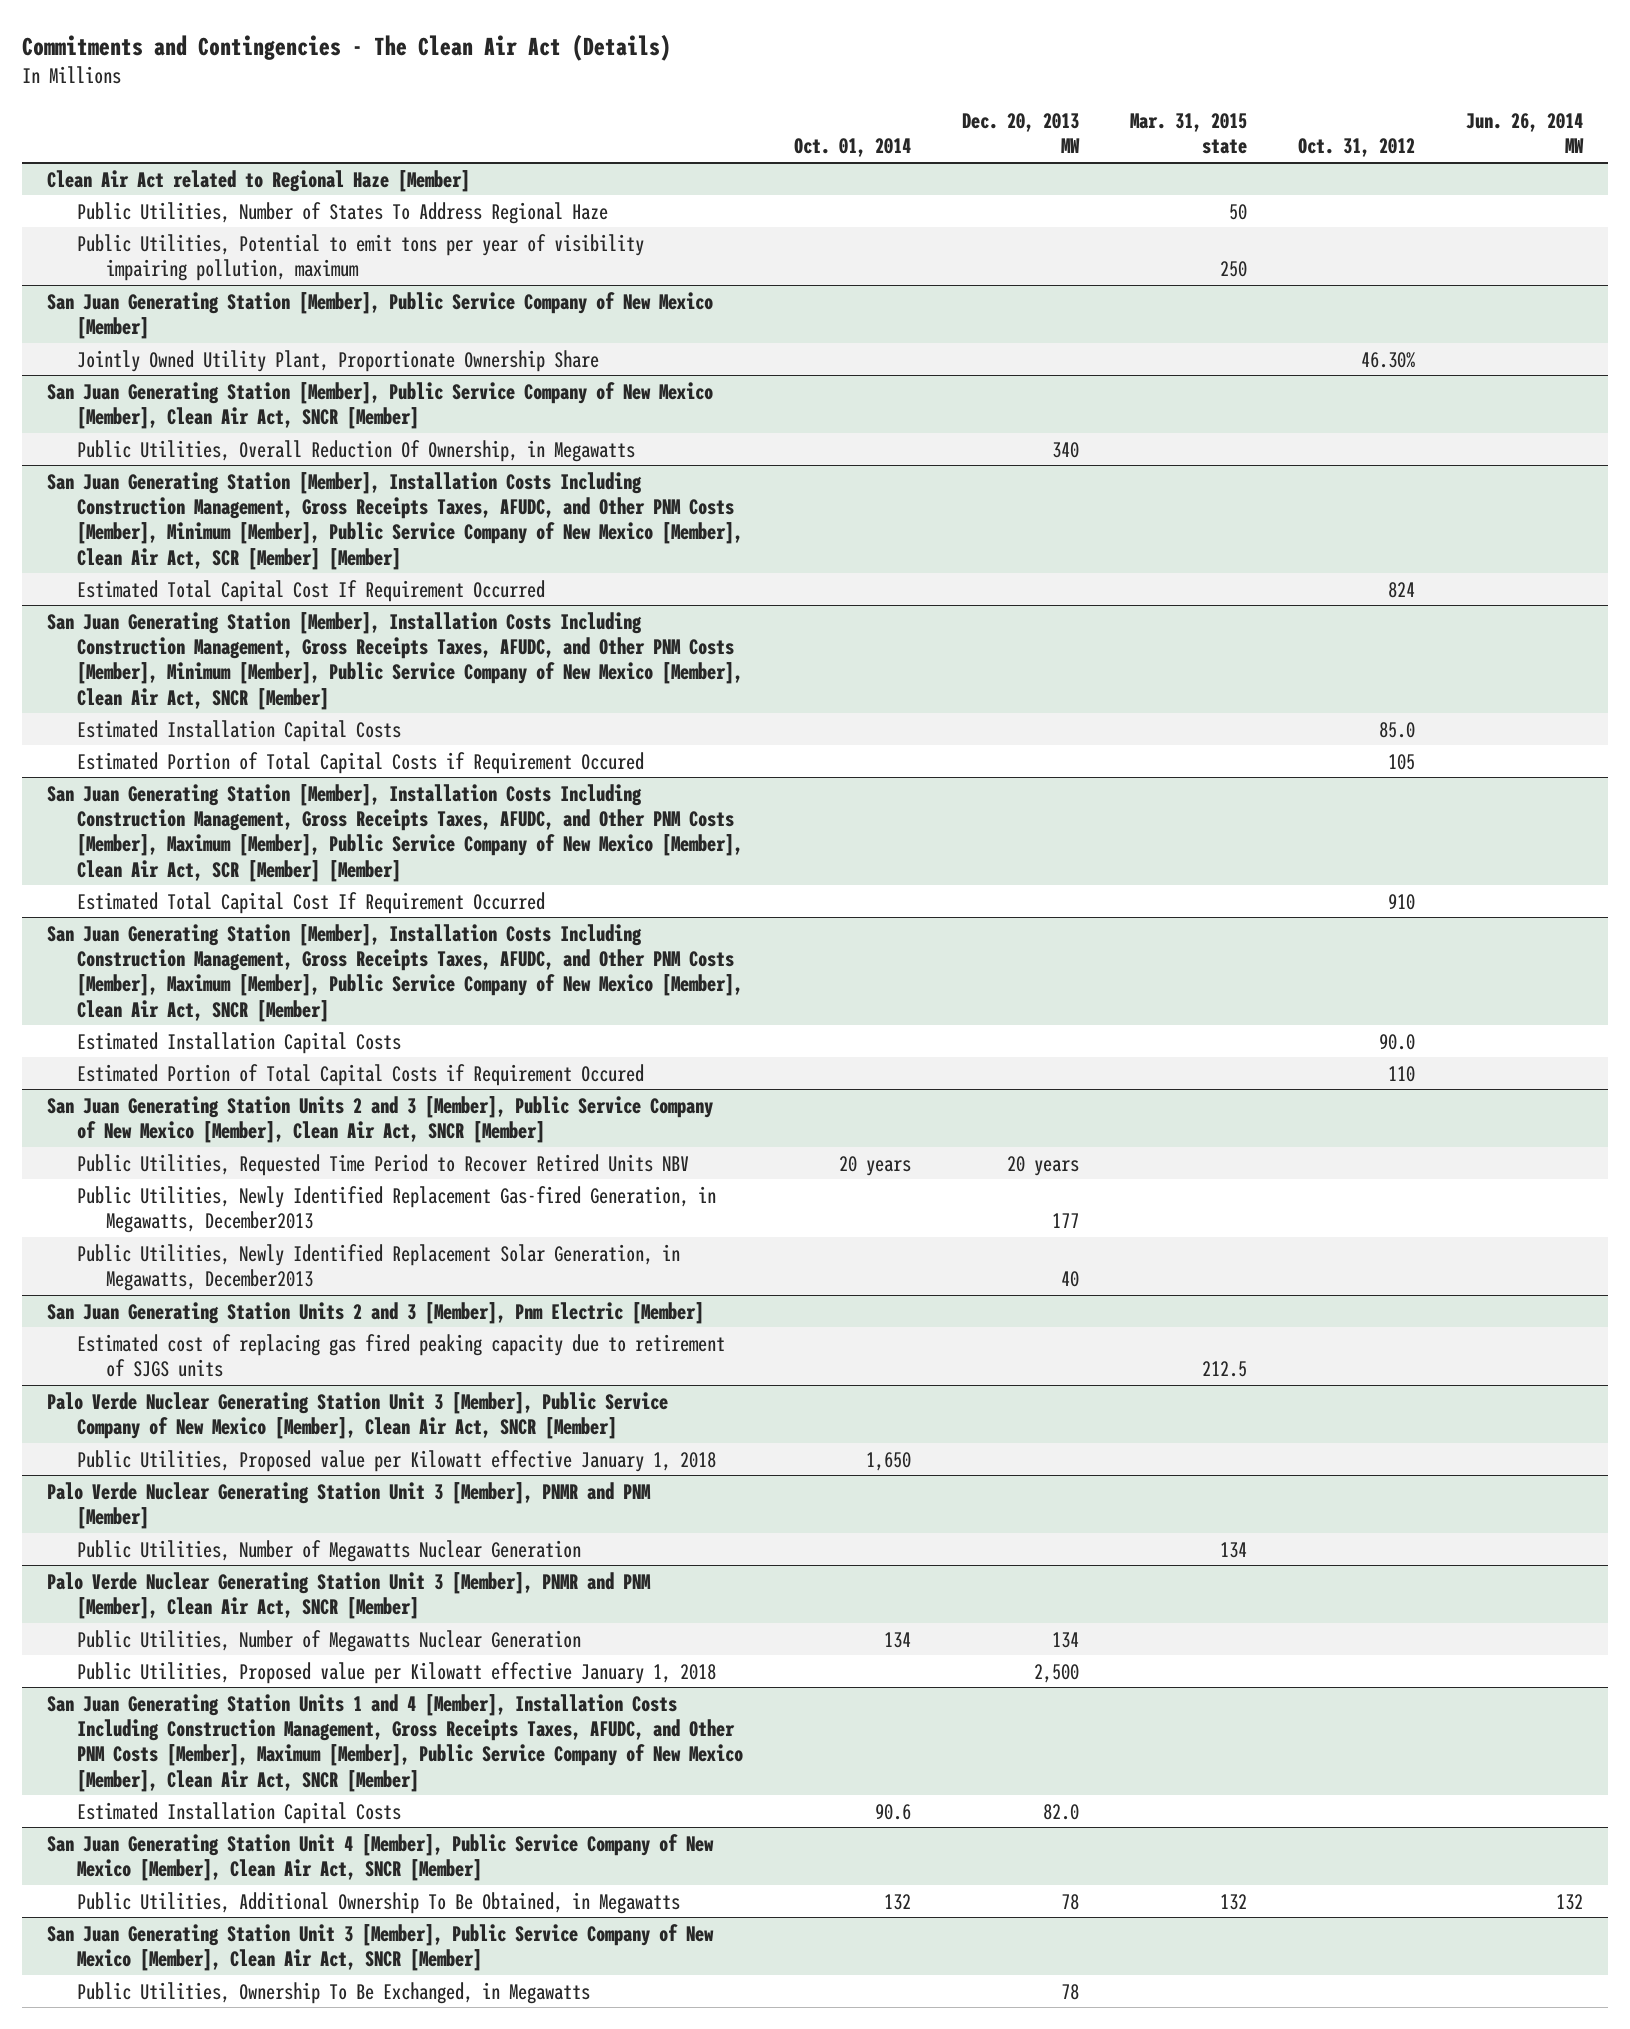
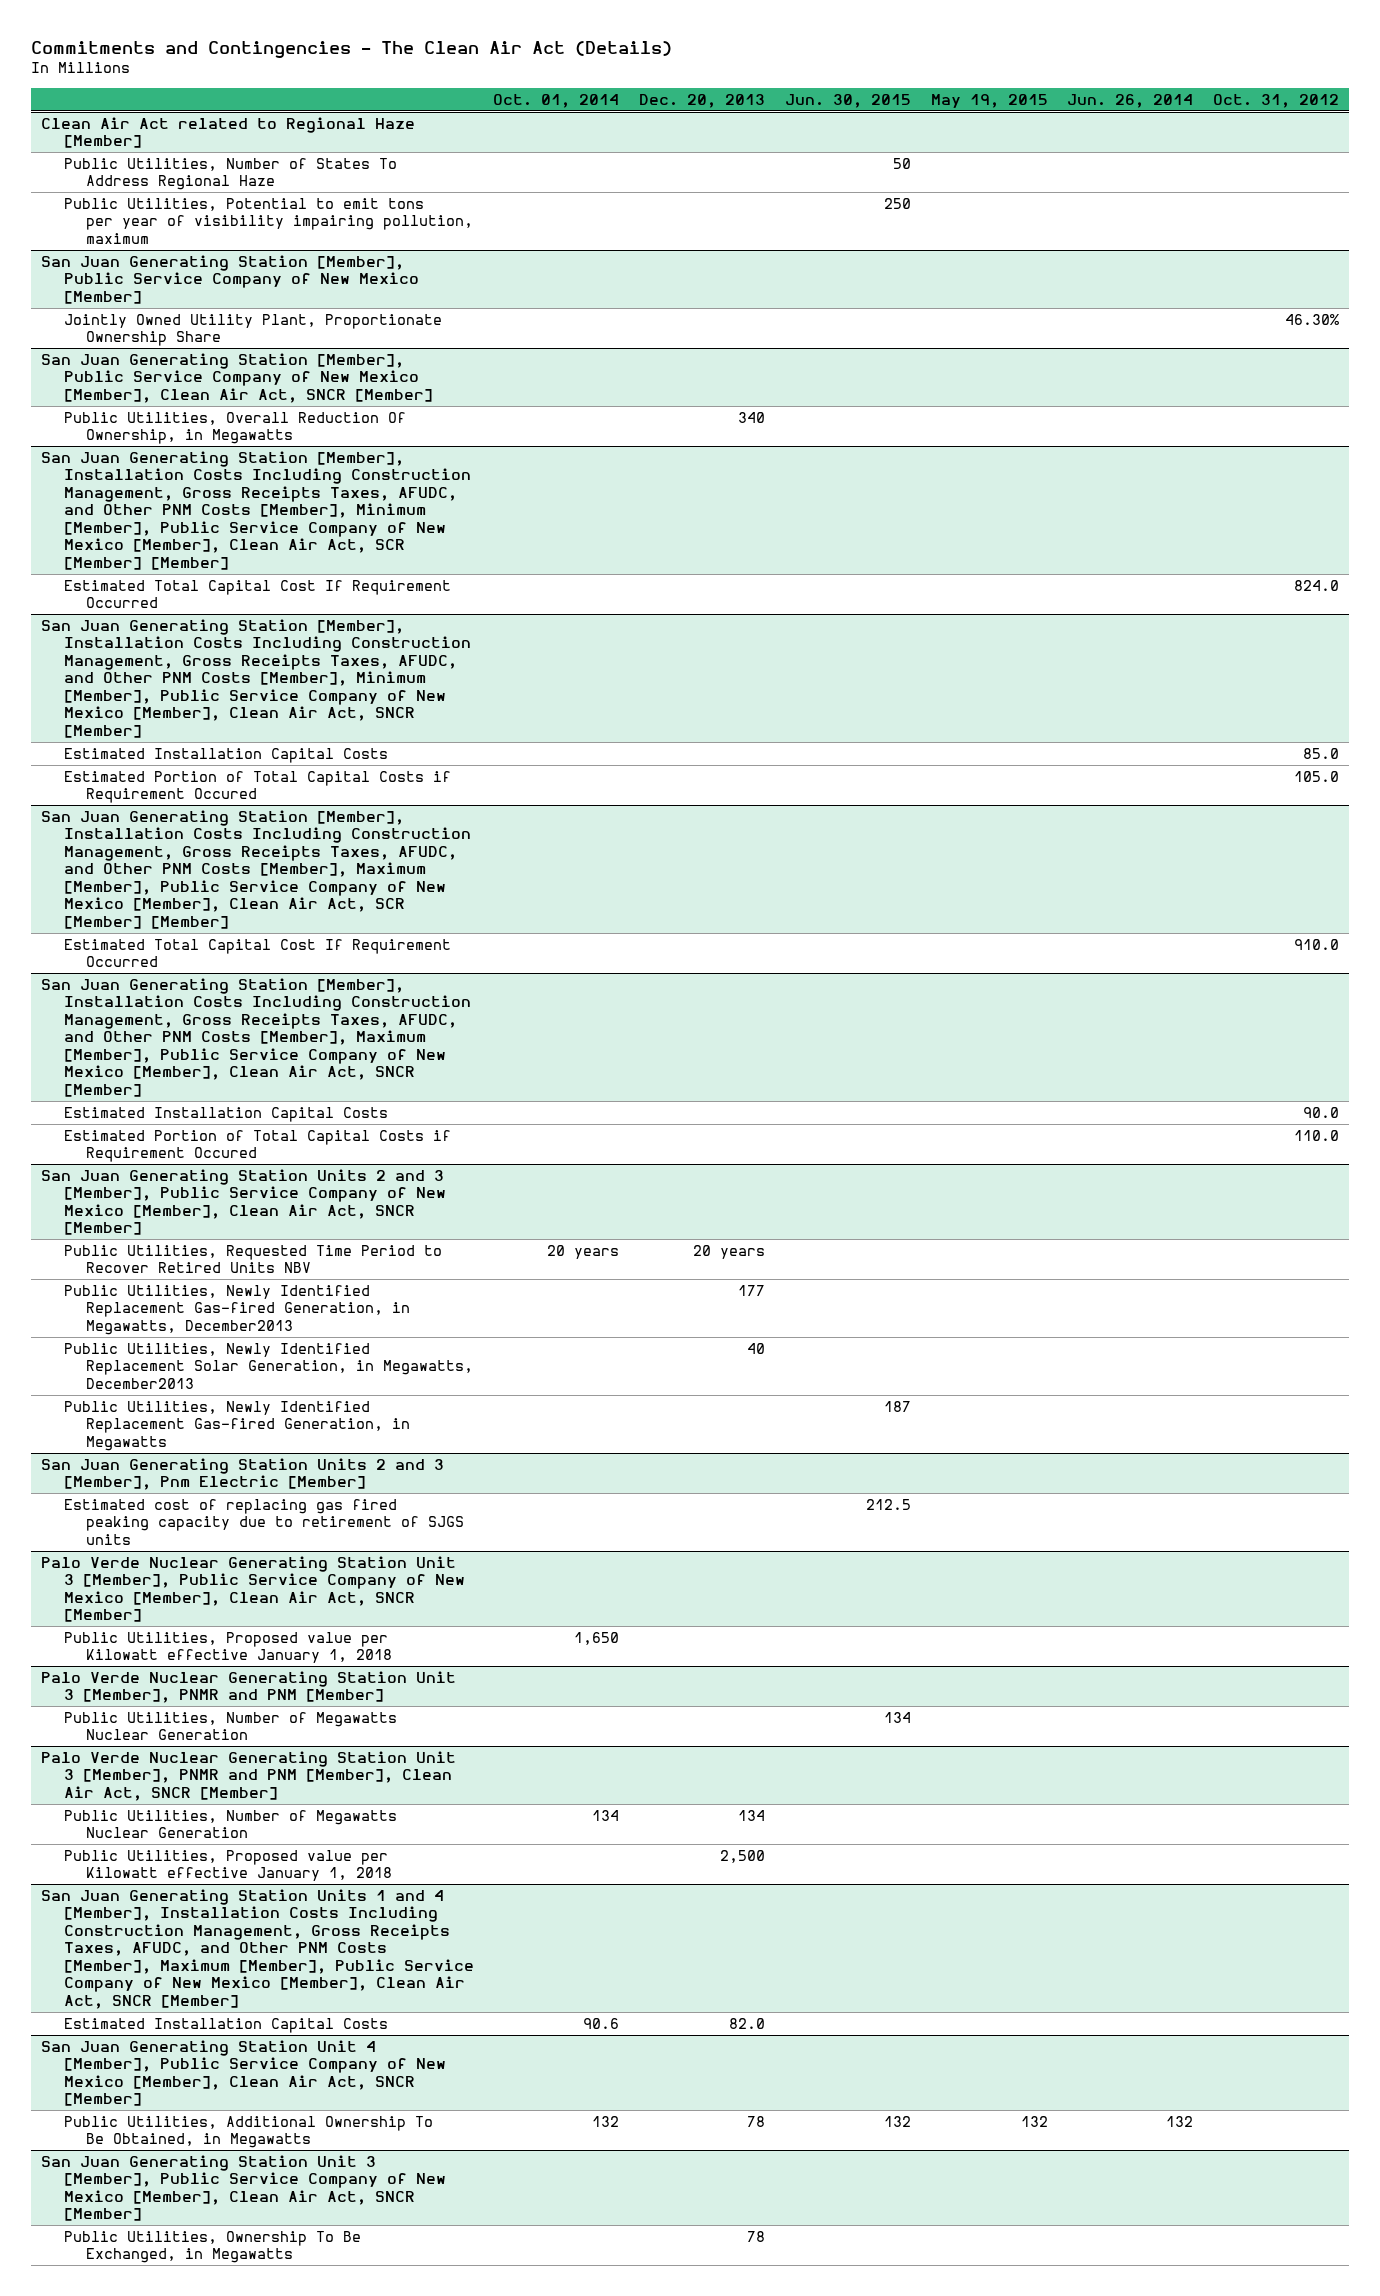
- | Oct. 01, 2014 | Dec. 20, 2013 MW | Mar. 31, 2015 state | Oct. 31, 2012 | Jun. 26, 2014 MW
+ | Oct. 01, 2014 | Dec. 20, 2013 | Jun. 30, 2015 | May 19, 2015 | Jun. 26, 2014 | Oct. 31, 2012
@ San Juan Generating Station [Member], Installation Costs Including Construction Management, Gross Receipts Taxes, AFUDC, and Other PNM Costs [Member], Minimum [Member], Public Service Company of New Mexico [Member], Clean Air Act, SCR [Member] [Member]
- Estimated Total Capital Cost If Requirement Occurred | | | | 824 |
+ Estimated Total Capital Cost If Requirement Occurred | | | | | | 824.0
@ San Juan Generating Station [Member], Installation Costs Including Construction Management, Gross Receipts Taxes, AFUDC, and Other PNM Costs [Member], Minimum [Member], Public Service Company of New Mexico [Member], Clean Air Act, SNCR [Member]
- Estimated Portion of Total Capital Costs if Requirement Occured | | | | 105 |
+ Estimated Portion of Total Capital Costs if Requirement Occured | | | | | | 105.0
@ San Juan Generating Station [Member], Installation Costs Including Construction Management, Gross Receipts Taxes, AFUDC, and Other PNM Costs [Member], Maximum [Member], Public Service Company of New Mexico [Member], Clean Air Act, SCR [Member] [Member]
- Estimated Total Capital Cost If Requirement Occurred | | | | 910 |
+ Estimated Total Capital Cost If Requirement Occurred | | | | | | 910.0
@ San Juan Generating Station [Member], Installation Costs Including Construction Management, Gross Receipts Taxes, AFUDC, and Other PNM Costs [Member], Maximum [Member], Public Service Company of New Mexico [Member], Clean Air Act, SNCR [Member]
- Estimated Portion of Total Capital Costs if Requirement Occured | | | | 110 |
+ Estimated Portion of Total Capital Costs if Requirement Occured | | | | | | 110.0
@ San Juan Generating Station Units 2 and 3 [Member], Public Service Company of New Mexico [Member], Clean Air Act, SNCR [Member]
+ Public Utilities, Newly Identified Replacement Gas-fired Generation, in Megawatts | | | 187 | | |

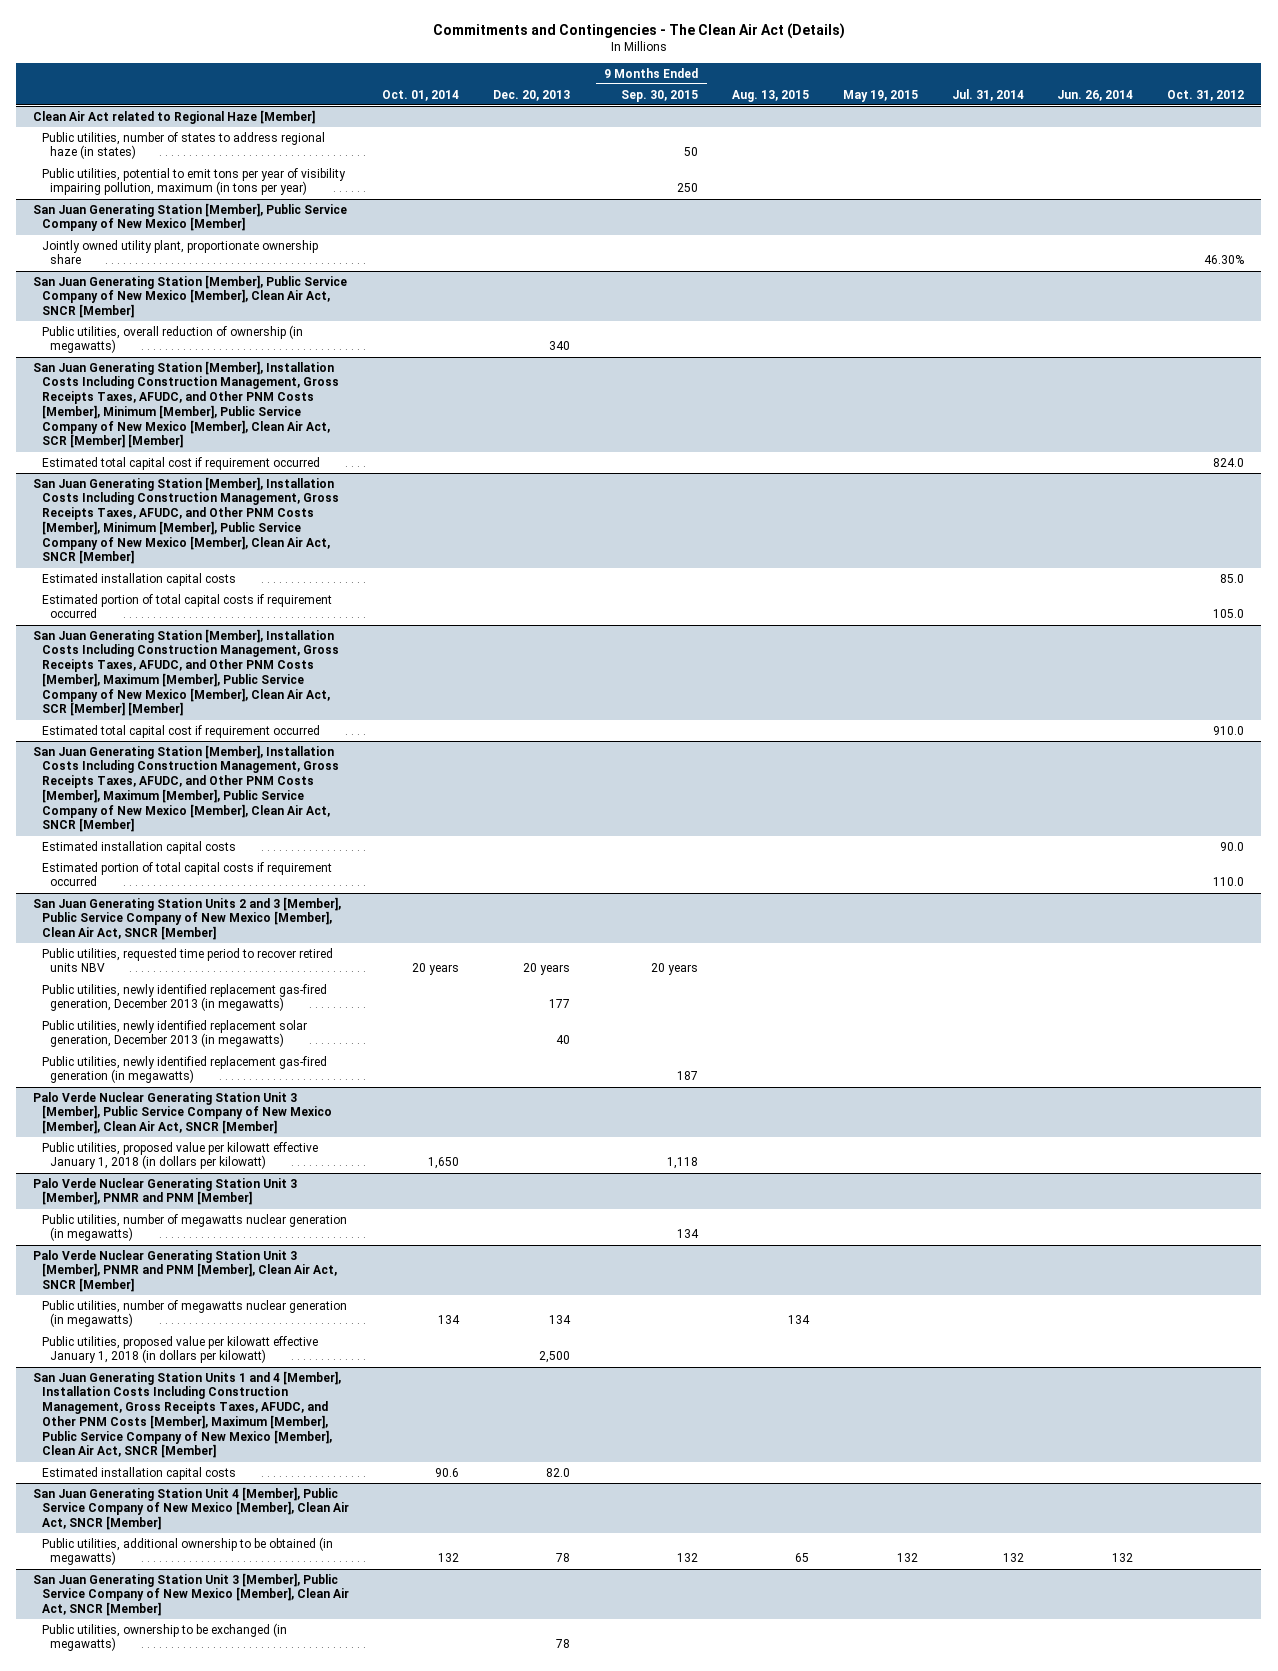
- | Oct. 01, 2014 | Dec. 20, 2013 | Jun. 30, 2015 | May 19, 2015 | Jun. 26, 2014 | Oct. 31, 2012
+ | Oct. 01, 2014 | Dec. 20, 2013 | 9 Months Ended Sep. 30, 2015 | Aug. 13, 2015 | May 19, 2015 | Jul. 31, 2014 | Jun. 26, 2014 | Oct. 31, 2012
@ Clean Air Act related to Regional Haze [Member]
- Public Utilities, Number of States To Address Regional Haze | | | 50 | | |
- Public Utilities, Potential to emit tons per year of visibility impairing pollution, maximum | | | 250 | | |
+ Public utilities, number of states to address regional haze (in states) | | | 50 | | | | |
+ Public utilities, potential to emit tons per year of visibility impairing pollution, maximum (in tons per year) | | | 250 | | | | |
@ San Juan Generating Station [Member], Public Service Company of New Mexico [Member]
- Jointly Owned Utility Plant, Proportionate Ownership Share | | | | | | 46.30%
+ Jointly owned utility plant, proportionate ownership share | | | | | | | | 46.30%
@ San Juan Generating Station [Member], Public Service Company of New Mexico [Member], Clean Air Act, SNCR [Member]
- Public Utilities, Overall Reduction Of Ownership, in Megawatts | | 340 | | | |
+ Public utilities, overall reduction of ownership (in megawatts) | | 340 | | | | | |
@ San Juan Generating Station [Member], Installation Costs Including Construction Management, Gross Receipts Taxes, AFUDC, and Other PNM Costs [Member], Minimum [Member], Public Service Company of New Mexico [Member], Clean Air Act, SCR [Member] [Member]
- Estimated Total Capital Cost If Requirement Occurred | | | | | | 824.0
+ Estimated total capital cost if requirement occurred | | | | | | | | 824.0
@ San Juan Generating Station [Member], Installation Costs Including Construction Management, Gross Receipts Taxes, AFUDC, and Other PNM Costs [Member], Minimum [Member], Public Service Company of New Mexico [Member], Clean Air Act, SNCR [Member]
- Estimated Installation Capital Costs | | | | | | 85.0
- Estimated Portion of Total Capital Costs if Requirement Occured | | | | | | 105.0
+ Estimated installation capital costs | | | | | | | | 85.0
+ Estimated portion of total capital costs if requirement occurred | | | | | | | | 105.0
@ San Juan Generating Station [Member], Installation Costs Including Construction Management, Gross Receipts Taxes, AFUDC, and Other PNM Costs [Member], Maximum [Member], Public Service Company of New Mexico [Member], Clean Air Act, SCR [Member] [Member]
- Estimated Total Capital Cost If Requirement Occurred | | | | | | 910.0
+ Estimated total capital cost if requirement occurred | | | | | | | | 910.0
@ San Juan Generating Station [Member], Installation Costs Including Construction Management, Gross Receipts Taxes, AFUDC, and Other PNM Costs [Member], Maximum [Member], Public Service Company of New Mexico [Member], Clean Air Act, SNCR [Member]
- Estimated Installation Capital Costs | | | | | | 90.0
- Estimated Portion of Total Capital Costs if Requirement Occured | | | | | | 110.0
+ Estimated installation capital costs | | | | | | | | 90.0
+ Estimated portion of total capital costs if requirement occurred | | | | | | | | 110.0
@ San Juan Generating Station Units 2 and 3 [Member], Public Service Company of New Mexico [Member], Clean Air Act, SNCR [Member]
- Public Utilities, Requested Time Period to Recover Retired Units NBV | 20 years | 20 years | | | |
- Public Utilities, Newly Identified Replacement Gas-fired Generation, in Megawatts, December2013 | | 177 | | | |
- Public Utilities, Newly Identified Replacement Solar Generation, in Megawatts, December2013 | | 40 | | | |
- Public Utilities, Newly Identified Replacement Gas-fired Generation, in Megawatts | | | 187 | | |
- San Juan Generating Station Units 2 and 3 [Member], Pnm Electric [Member]
- Estimated cost of replacing gas fired peaking capacity due to retirement of SJGS units | | | 212.5 | | |
@ San Juan Generating Station Units 2 and 3 [Member], Public Service Company of New Mexico [Member], Clean Air Act, SNCR [Member]
+ Public utilities, requested time period to recover retired units NBV | 20 years | 20 years | 20 years | | | | |
+ Public utilities, newly identified replacement gas-fired generation, December 2013 (in megawatts) | | 177 | | | | | |
+ Public utilities, newly identified replacement solar generation, December 2013 (in megawatts) | | 40 | | | | | |
+ Public utilities, newly identified replacement gas-fired generation (in megawatts) | | | 187 | | | | |
@ Palo Verde Nuclear Generating Station Unit 3 [Member], Public Service Company of New Mexico [Member], Clean Air Act, SNCR [Member]
- Public Utilities, Proposed value per Kilowatt effective January 1, 2018 | 1,650 | | | | |
+ Public utilities, proposed value per kilowatt effective January 1, 2018 (in dollars per kilowatt) | 1,650 | | 1,118 | | | | |
@ Palo Verde Nuclear Generating Station Unit 3 [Member], PNMR and PNM [Member]
- Public Utilities, Number of Megawatts Nuclear Generation | | | 134 | | |
+ Public utilities, number of megawatts nuclear generation (in megawatts) | | | 134 | | | | |
@ Palo Verde Nuclear Generating Station Unit 3 [Member], PNMR and PNM [Member], Clean Air Act, SNCR [Member]
- Public Utilities, Number of Megawatts Nuclear Generation | 134 | 134 | | | |
- Public Utilities, Proposed value per Kilowatt effective January 1, 2018 | | 2,500 | | | |
+ Public utilities, number of megawatts nuclear generation (in megawatts) | 134 | 134 | | 134 | | | |
+ Public utilities, proposed value per kilowatt effective January 1, 2018 (in dollars per kilowatt) | | 2,500 | | | | | |
@ San Juan Generating Station Units 1 and 4 [Member], Installation Costs Including Construction Management, Gross Receipts Taxes, AFUDC, and Other PNM Costs [Member], Maximum [Member], Public Service Company of New Mexico [Member], Clean Air Act, SNCR [Member]
- Estimated Installation Capital Costs | 90.6 | 82.0 | | | |
+ Estimated installation capital costs | 90.6 | 82.0 | | | | | |
@ San Juan Generating Station Unit 4 [Member], Public Service Company of New Mexico [Member], Clean Air Act, SNCR [Member]
- Public Utilities, Additional Ownership To Be Obtained, in Megawatts | 132 | 78 | 132 | 132 | 132 |
+ Public utilities, additional ownership to be obtained (in megawatts) | 132 | 78 | 132 | 65 | 132 | 132 | 132 |
@ San Juan Generating Station Unit 3 [Member], Public Service Company of New Mexico [Member], Clean Air Act, SNCR [Member]
- Public Utilities, Ownership To Be Exchanged, in Megawatts | | 78 | | | |
+ Public utilities, ownership to be exchanged (in megawatts) | | 78 | | | | | |

